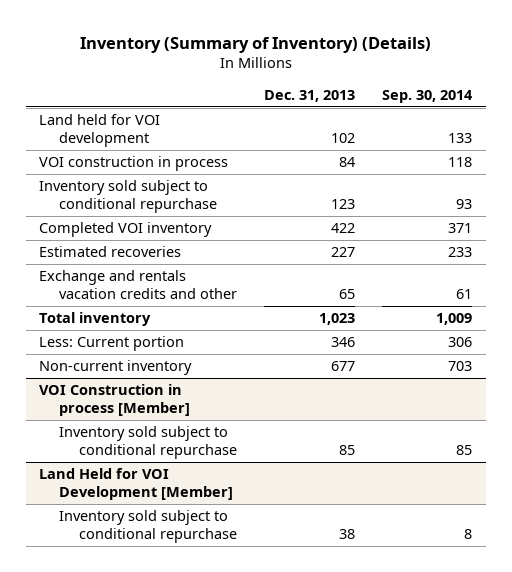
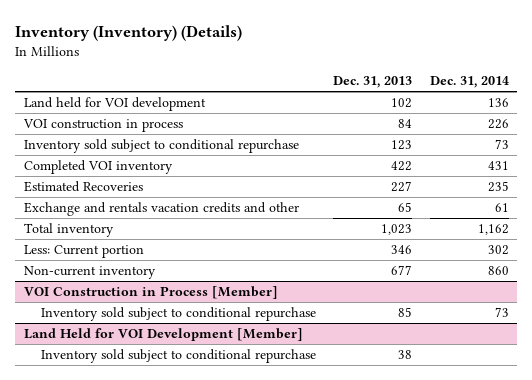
- Inventory (Summary of Inventory) (Details)
+ Inventory (Inventory) (Details)
- | Dec. 31, 2013 | Sep. 30, 2014
+ | Dec. 31, 2013 | Dec. 31, 2014
- Estimated recoveries | 227 | 233
+ Estimated Recoveries | 227 | 235
- VOI Construction in process [Member]
+ VOI Construction in Process [Member]

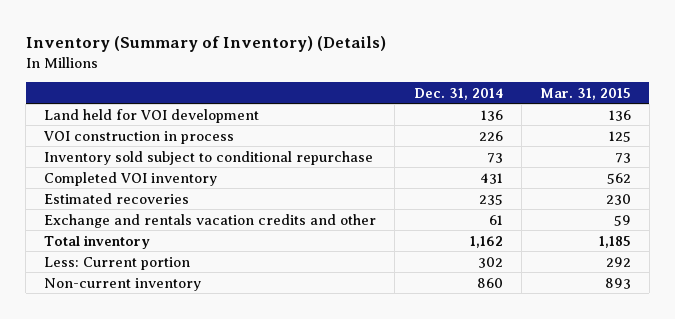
- Inventory (Inventory) (Details)
+ Inventory (Summary of Inventory) (Details)
- | Dec. 31, 2013 | Dec. 31, 2014
+ | Dec. 31, 2014 | Mar. 31, 2015
- Estimated Recoveries | 227 | 235
+ Estimated recoveries | 235 | 230
- VOI Construction in Process [Member]
- Inventory sold subject to conditional repurchase | 85 | 73
- Land Held for VOI Development [Member]
- Inventory sold subject to conditional repurchase | 38 |

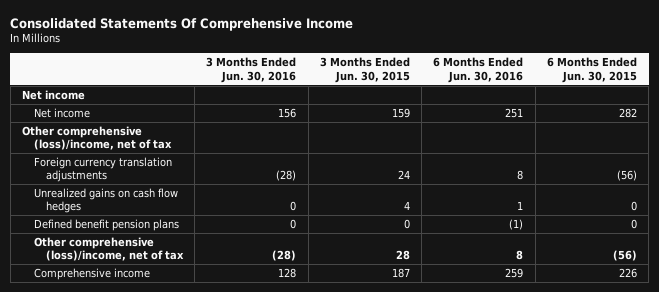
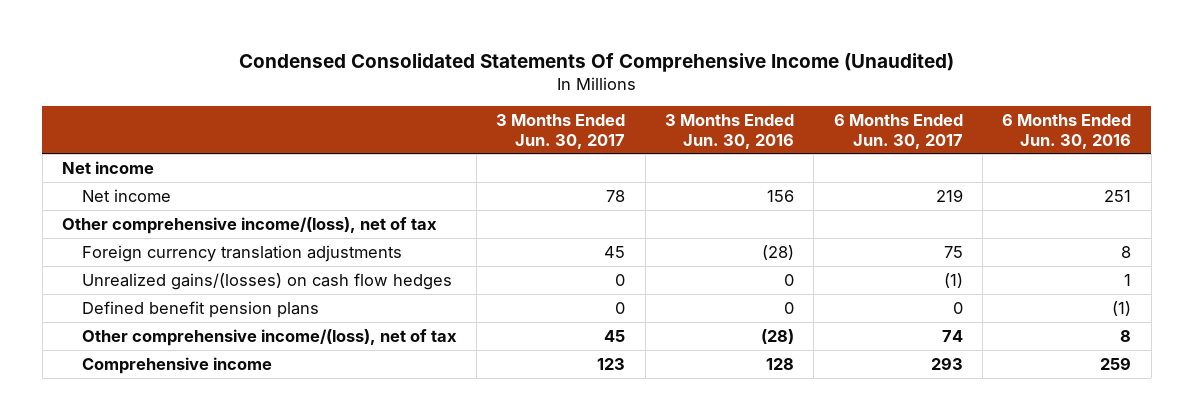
- Consolidated Statements Of Comprehensive Income
+ Condensed Consolidated Statements Of Comprehensive Income (Unaudited)
- | 3 Months Ended Jun. 30, 2016 | 3 Months Ended Jun. 30, 2015 | 6 Months Ended Jun. 30, 2016 | 6 Months Ended Jun. 30, 2015
+ | 3 Months Ended Jun. 30, 2017 | 3 Months Ended Jun. 30, 2016 | 6 Months Ended Jun. 30, 2017 | 6 Months Ended Jun. 30, 2016
- Other comprehensive (loss)/income, net of tax
+ Other comprehensive income/(loss), net of tax
- Unrealized gains on cash flow hedges | 0 | 4 | 1 | 0
+ Unrealized gains/(losses) on cash flow hedges | 0 | 0 | (1) | 1
- Other comprehensive (loss)/income, net of tax | (28) | 28 | 8 | (56)
+ Other comprehensive income/(loss), net of tax | 45 | (28) | 74 | 8

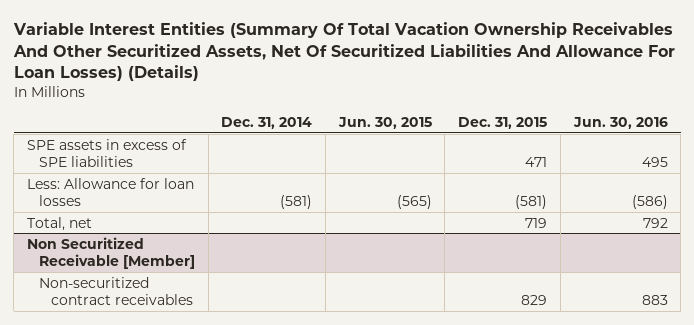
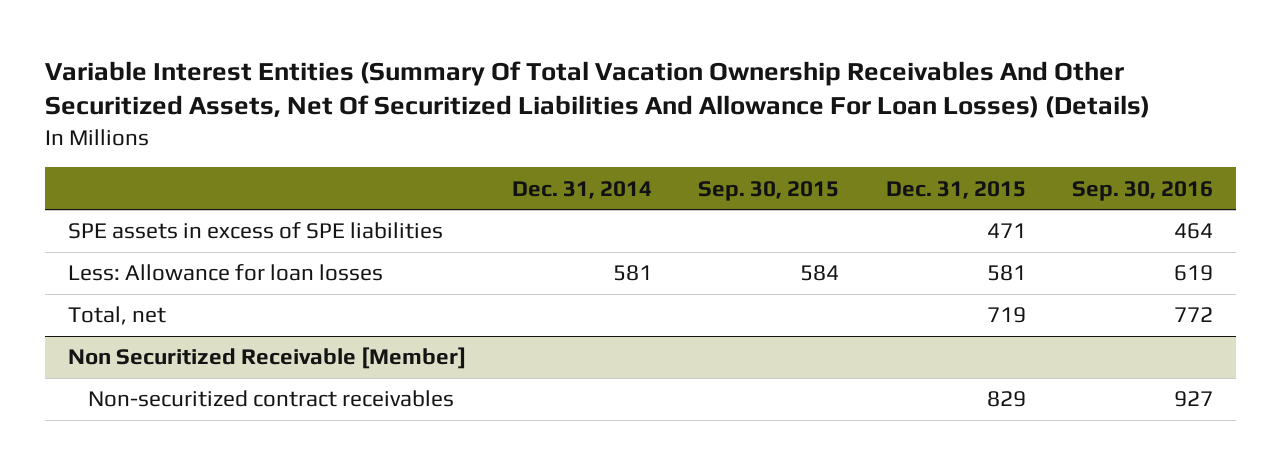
- | Dec. 31, 2014 | Jun. 30, 2015 | Dec. 31, 2015 | Jun. 30, 2016
+ | Dec. 31, 2014 | Sep. 30, 2015 | Dec. 31, 2015 | Sep. 30, 2016
- Less: Allowance for loan losses | (581) | (565) | (581) | (586)
+ Less: Allowance for loan losses | 581 | 584 | 581 | 619

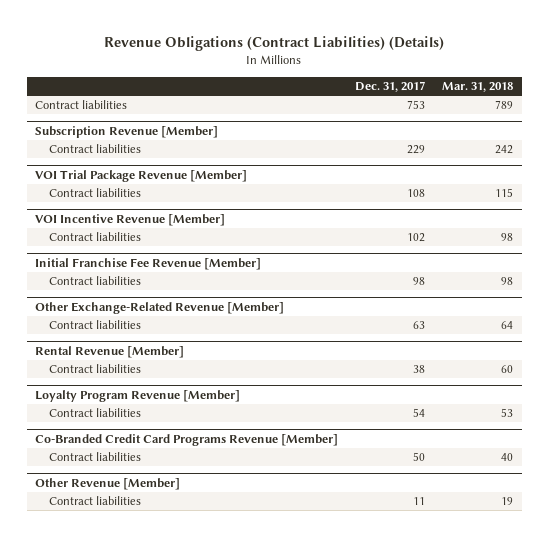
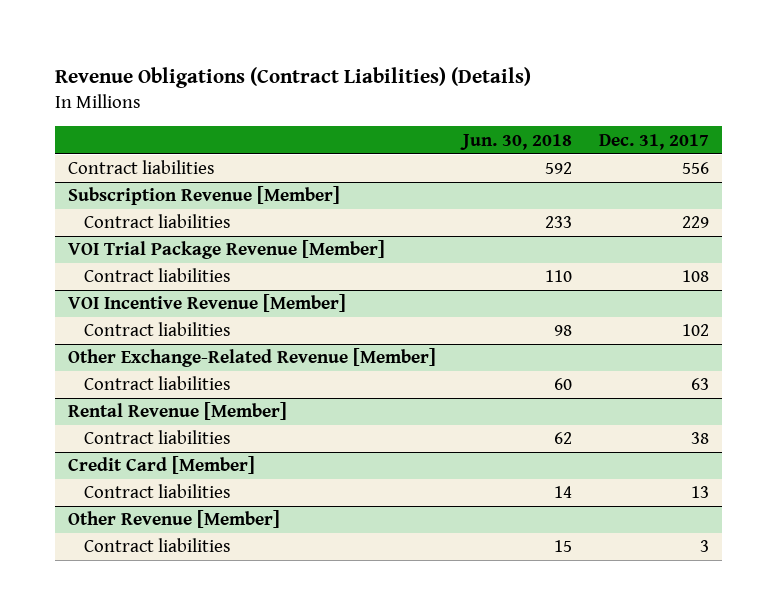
- | Dec. 31, 2017 | Mar. 31, 2018
+ | Jun. 30, 2018 | Dec. 31, 2017
- Contract liabilities | 753 | 789
+ Contract liabilities | 592 | 556
- Initial Franchise Fee Revenue [Member]
- Contract liabilities | 98 | 98
- Loyalty Program Revenue [Member]
- Contract liabilities | 54 | 53
- Co-Branded Credit Card Programs Revenue [Member]
- Contract liabilities | 50 | 40
+ Credit Card [Member]
+ Contract liabilities | 14 | 13
@ Other Revenue [Member]
- Contract liabilities | 11 | 19
+ Contract liabilities | 15 | 3

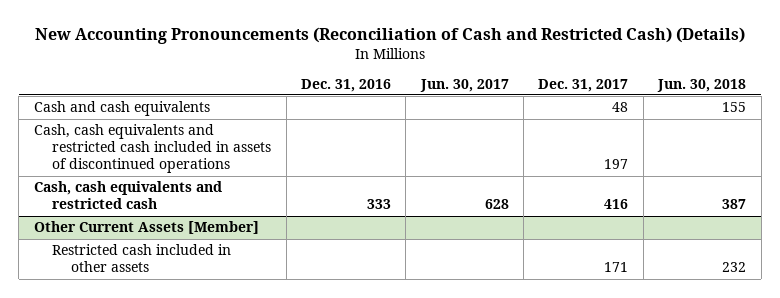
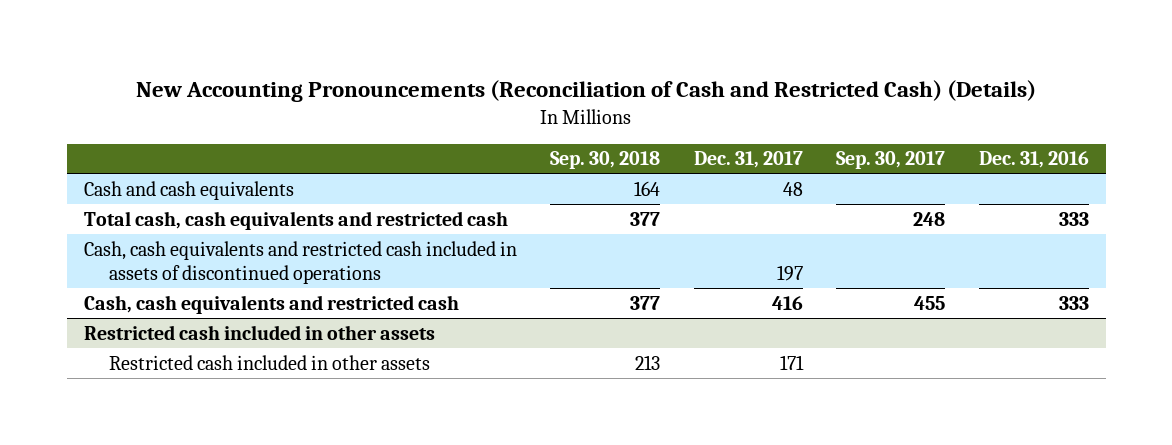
- | Dec. 31, 2016 | Jun. 30, 2017 | Dec. 31, 2017 | Jun. 30, 2018
+ | Sep. 30, 2018 | Dec. 31, 2017 | Sep. 30, 2017 | Dec. 31, 2016
+ Total cash, cash equivalents and restricted cash | 377 | | 248 | 333
- Other Current Assets [Member]
+ Restricted cash included in other assets

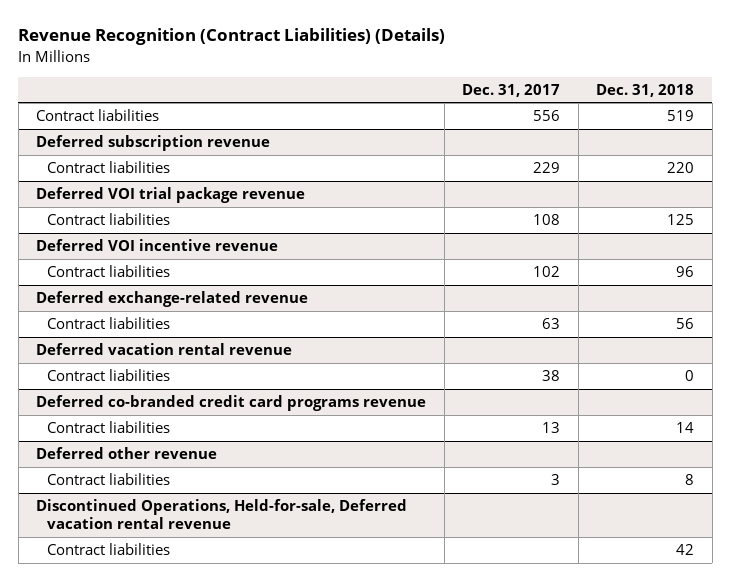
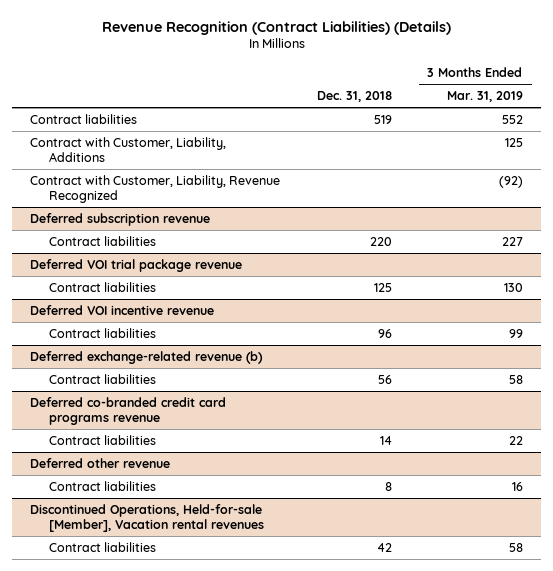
- | Dec. 31, 2017 | Dec. 31, 2018
+ | Dec. 31, 2018 | 3 Months Ended Mar. 31, 2019
+ Contract with Customer, Liability, Additions | | 125
+ Contract with Customer, Liability, Revenue Recognized | | (92)
- Deferred exchange-related revenue
+ Deferred exchange-related revenue (b)
- Deferred vacation rental revenue
- Contract liabilities | 38 | 0
- Discontinued Operations, Held-for-sale, Deferred vacation rental revenue
+ Discontinued Operations, Held-for-sale [Member], Vacation rental revenues

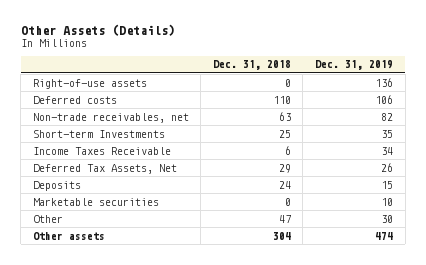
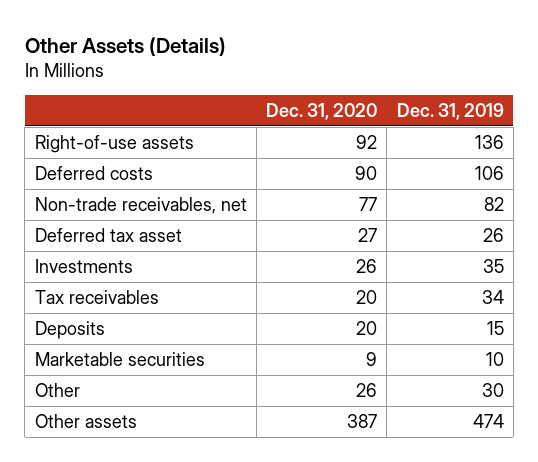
- | Dec. 31, 2018 | Dec. 31, 2019
+ | Dec. 31, 2020 | Dec. 31, 2019
- Short-term Investments | 25 | 35
- Income Taxes Receivable | 6 | 34
- Deferred Tax Assets, Net | 29 | 26
+ Deferred tax asset | 27 | 26
+ Investments | 26 | 35
+ Tax receivables | 20 | 34

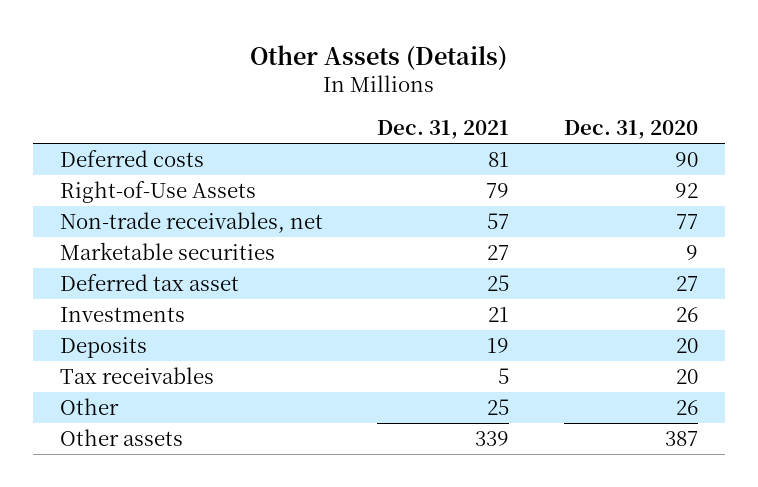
- | Dec. 31, 2020 | Dec. 31, 2019
+ | Dec. 31, 2021 | Dec. 31, 2020
- Right-of-use assets | 92 | 136
+ Right-of-Use Assets | 79 | 92
moved up: Marketable securities | 27 | 9
moved down: Tax receivables | 5 | 20

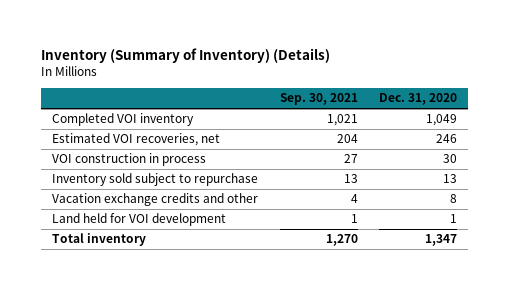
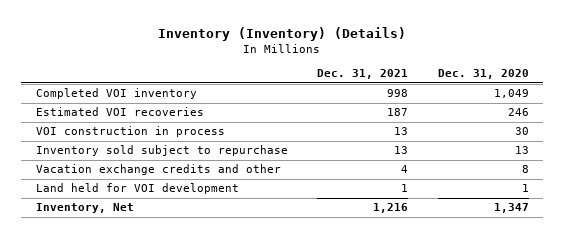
- Inventory (Summary of Inventory) (Details)
+ Inventory (Inventory) (Details)
- | Sep. 30, 2021 | Dec. 31, 2020
+ | Dec. 31, 2021 | Dec. 31, 2020
- Estimated VOI recoveries, net | 204 | 246
+ Estimated VOI recoveries | 187 | 246
- Total inventory | 1,270 | 1,347
+ Inventory, Net | 1,216 | 1,347

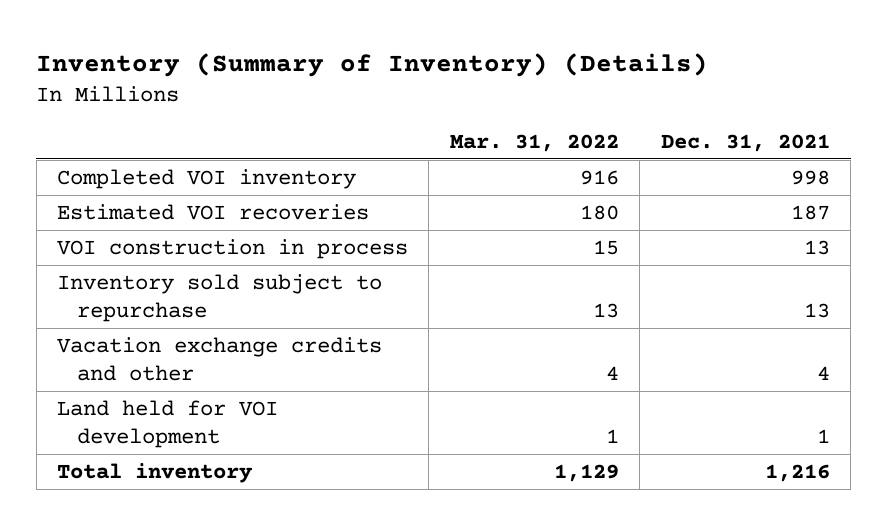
- Inventory (Inventory) (Details)
+ Inventory (Summary of Inventory) (Details)
- | Dec. 31, 2021 | Dec. 31, 2020
+ | Mar. 31, 2022 | Dec. 31, 2021
- Inventory, Net | 1,216 | 1,347
+ Total inventory | 1,129 | 1,216

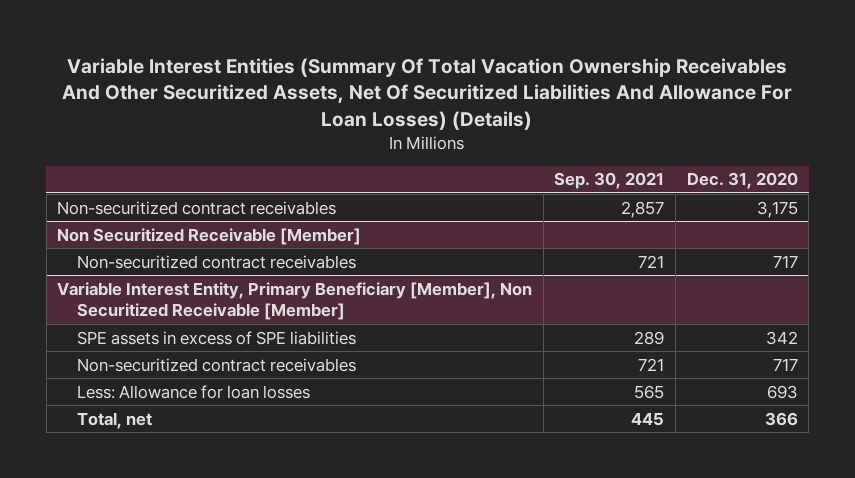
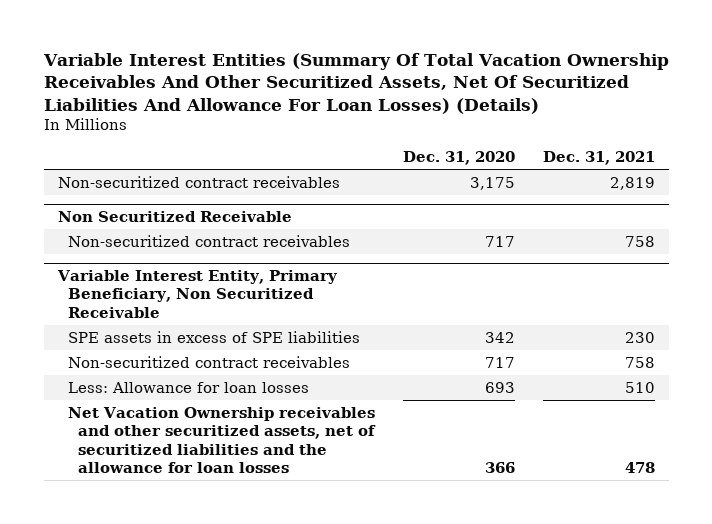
- | Sep. 30, 2021 | Dec. 31, 2020
+ | Dec. 31, 2020 | Dec. 31, 2021
- Non Securitized Receivable [Member]
+ Non Securitized Receivable
- Variable Interest Entity, Primary Beneficiary [Member], Non Securitized Receivable [Member]
+ Variable Interest Entity, Primary Beneficiary, Non Securitized Receivable
- Total, net | 445 | 366
+ Net Vacation Ownership receivables and other securitized assets, net of securitized liabilities and the allowance for loan losses | 366 | 478

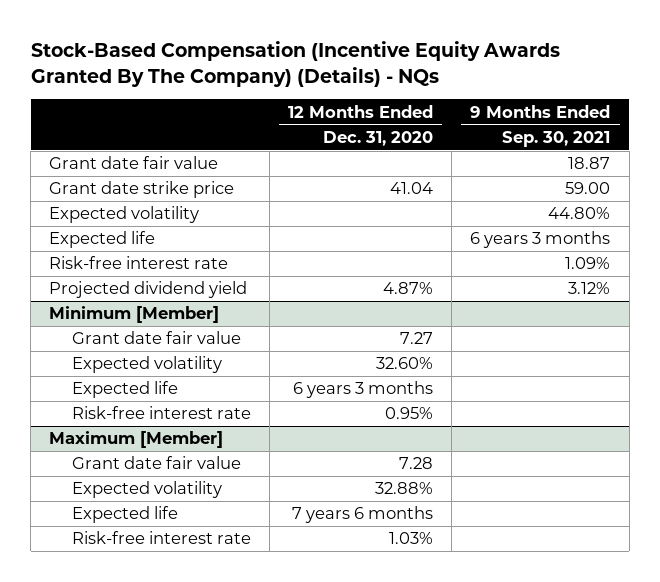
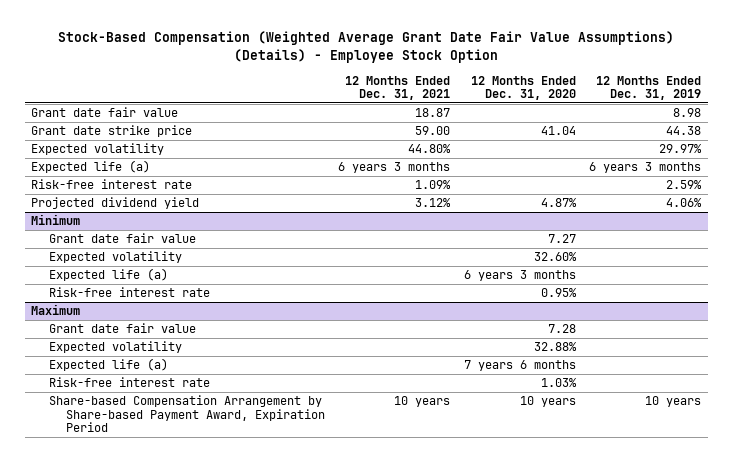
- Stock-Based Compensation (Incentive Equity Awards Granted By The Company) (Details) - NQs
+ Stock-Based Compensation (Weighted Average Grant Date Fair Value Assumptions) (Details) - Employee Stock Option
- | 12 Months Ended Dec. 31, 2020 | 9 Months Ended Sep. 30, 2021
+ | 12 Months Ended Dec. 31, 2021 | 12 Months Ended Dec. 31, 2020 | 12 Months Ended Dec. 31, 2019
- Expected life | | 6 years 3 months
+ Expected life (a) | 6 years 3 months | | 6 years 3 months
- Minimum [Member]
+ Minimum
- Expected life | 6 years 3 months |
+ Expected life (a) | | 6 years 3 months |
- Maximum [Member]
+ Maximum
- Expected life | 7 years 6 months |
+ Expected life (a) | | 7 years 6 months |
+ Share-based Compensation Arrangement by Share-based Payment Award, Expiration Period | 10 years | 10 years | 10 years

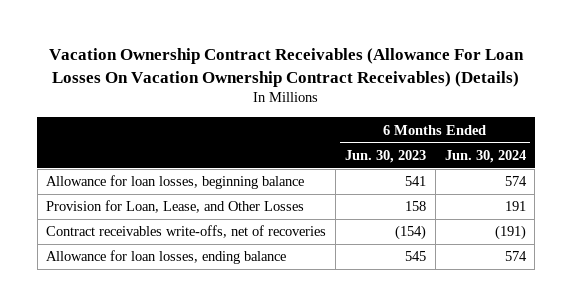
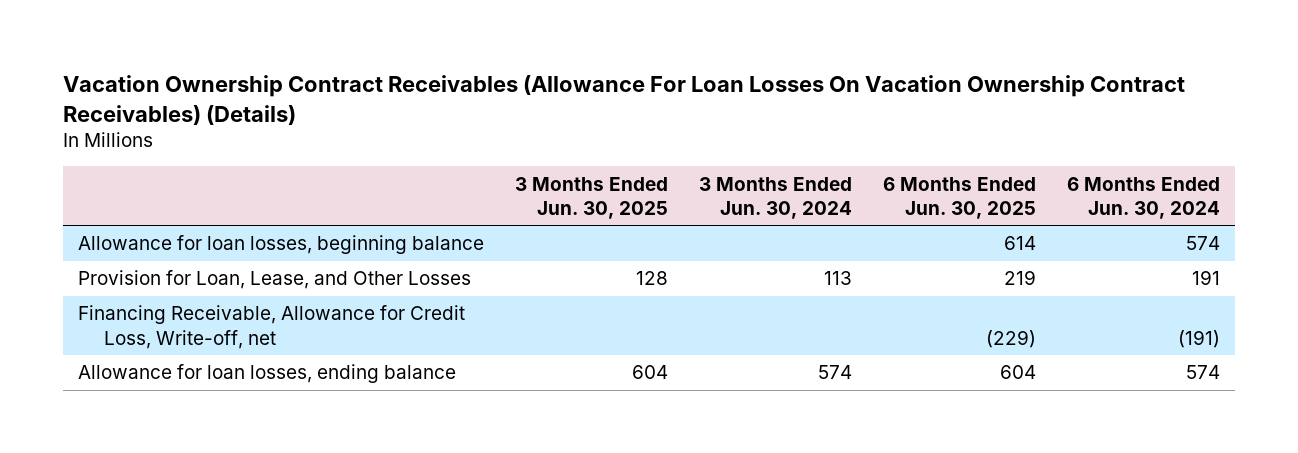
- | 6 Months Ended Jun. 30, 2023 | 6 Months Ended Jun. 30, 2024
+ | 3 Months Ended Jun. 30, 2025 | 3 Months Ended Jun. 30, 2024 | 6 Months Ended Jun. 30, 2025 | 6 Months Ended Jun. 30, 2024
- Contract receivables write-offs, net of recoveries | (154) | (191)
+ Financing Receivable, Allowance for Credit Loss, Write-off, net | | | (229) | (191)

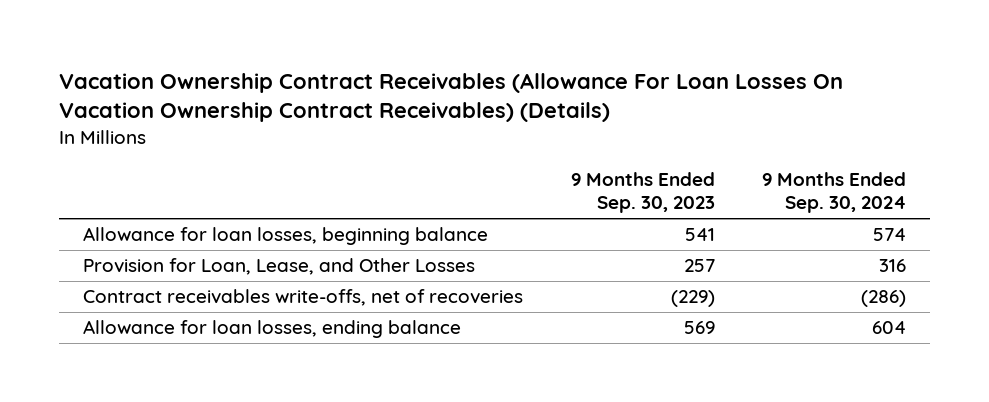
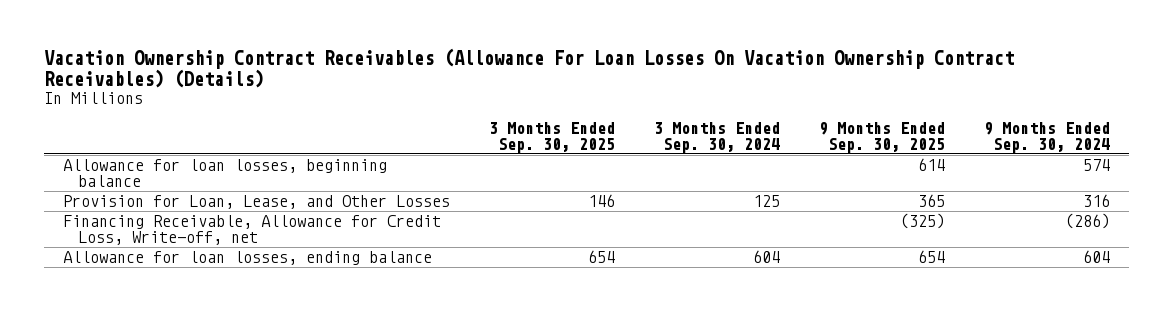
- | 9 Months Ended Sep. 30, 2023 | 9 Months Ended Sep. 30, 2024
+ | 3 Months Ended Sep. 30, 2025 | 3 Months Ended Sep. 30, 2024 | 9 Months Ended Sep. 30, 2025 | 9 Months Ended Sep. 30, 2024
- Contract receivables write-offs, net of recoveries | (229) | (286)
+ Financing Receivable, Allowance for Credit Loss, Write-off, net | | | (325) | (286)

